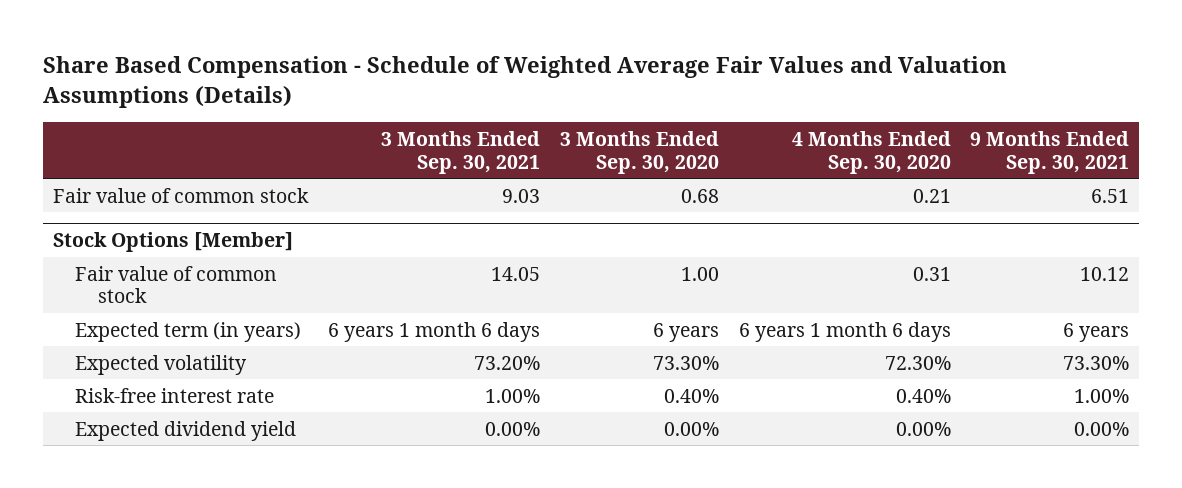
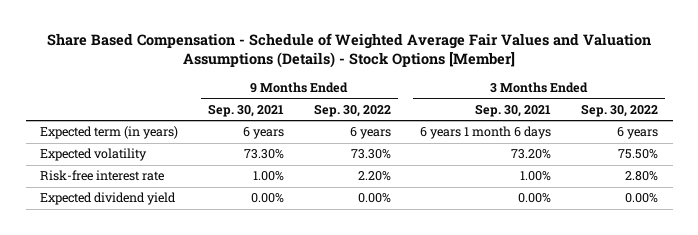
- Share Based Compensation - Schedule of Weighted Average Fair Values and Valuation Assumptions (Details)
+ Share Based Compensation - Schedule of Weighted Average Fair Values and Valuation Assumptions (Details) - Stock Options [Member]
- | 3 Months Ended Sep. 30, 2021 | 3 Months Ended Sep. 30, 2020 | 4 Months Ended Sep. 30, 2020 | 9 Months Ended Sep. 30, 2021
+ | 9 Months Ended Sep. 30, 2021 | 9 Months Ended Sep. 30, 2022 | 3 Months Ended Sep. 30, 2021 | 3 Months Ended Sep. 30, 2022
- Fair value of common stock | 9.03 | 0.68 | 0.21 | 6.51
- Stock Options [Member]
- Fair value of common stock | 14.05 | 1.00 | 0.31 | 10.12

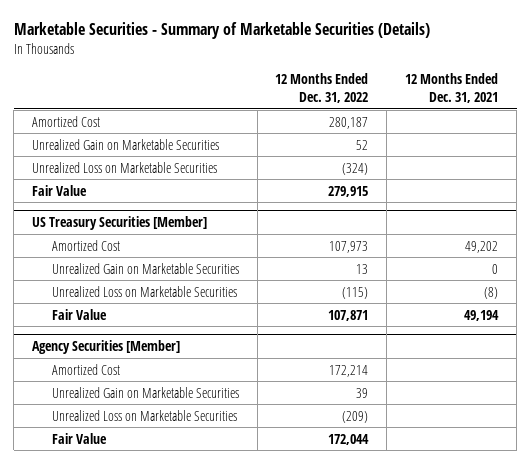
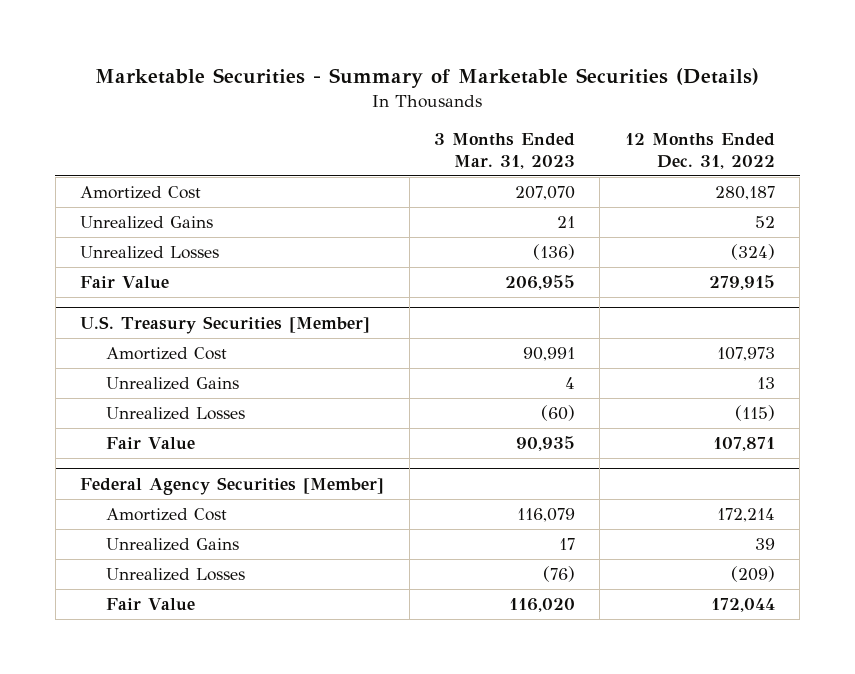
- | 12 Months Ended Dec. 31, 2022 | 12 Months Ended Dec. 31, 2021
+ | 3 Months Ended Mar. 31, 2023 | 12 Months Ended Dec. 31, 2022
- Unrealized Gain on Marketable Securities | 52 |
- Unrealized Loss on Marketable Securities | (324) |
+ Unrealized Gains | 21 | 52
+ Unrealized Losses | (136) | (324)
- US Treasury Securities [Member]
+ U.S. Treasury Securities [Member]
- Unrealized Gain on Marketable Securities | 13 | 0
- Unrealized Loss on Marketable Securities | (115) | (8)
+ Unrealized Gains | 4 | 13
+ Unrealized Losses | (60) | (115)
- Agency Securities [Member]
+ Federal Agency Securities [Member]
- Unrealized Gain on Marketable Securities | 39 |
- Unrealized Loss on Marketable Securities | (209) |
+ Unrealized Gains | 17 | 39
+ Unrealized Losses | (76) | (209)

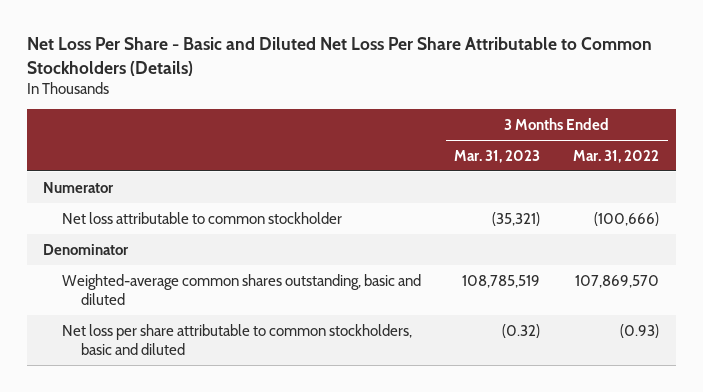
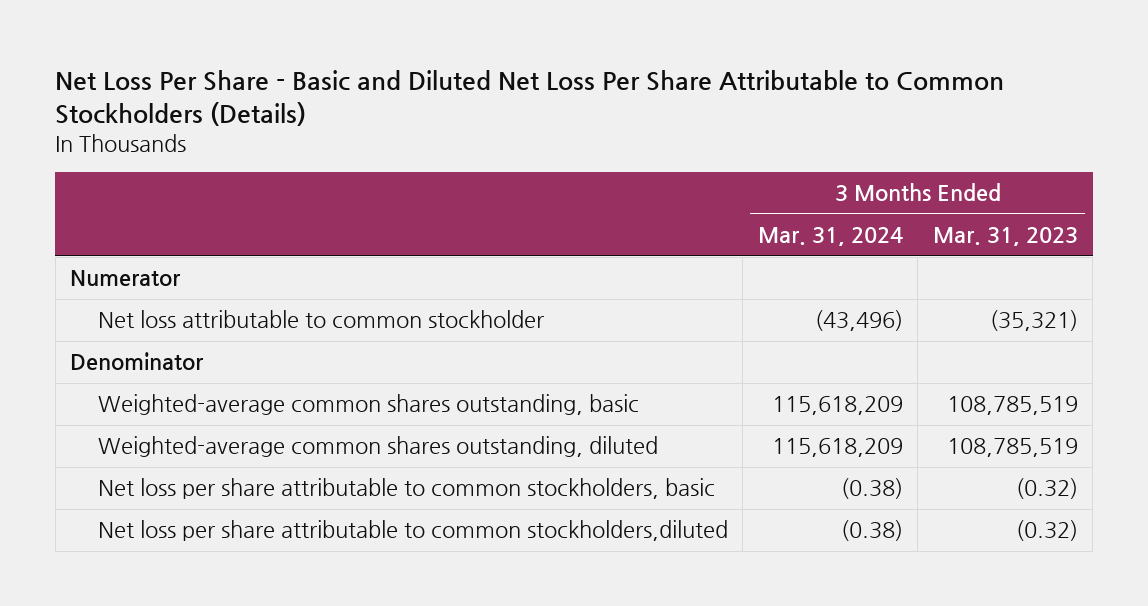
- | 3 Months Ended Mar. 31, 2023 | 3 Months Ended Mar. 31, 2022
+ | 3 Months Ended Mar. 31, 2024 | 3 Months Ended Mar. 31, 2023
- Weighted-average common shares outstanding, basic and diluted | 108,785,519 | 107,869,570
- Net loss per share attributable to common stockholders, basic and diluted | (0.32) | (0.93)
+ Weighted-average common shares outstanding, basic | 115,618,209 | 108,785,519
+ Weighted-average common shares outstanding, diluted | 115,618,209 | 108,785,519
+ Net loss per share attributable to common stockholders, basic | (0.38) | (0.32)
+ Net loss per share attributable to common stockholders,diluted | (0.38) | (0.32)

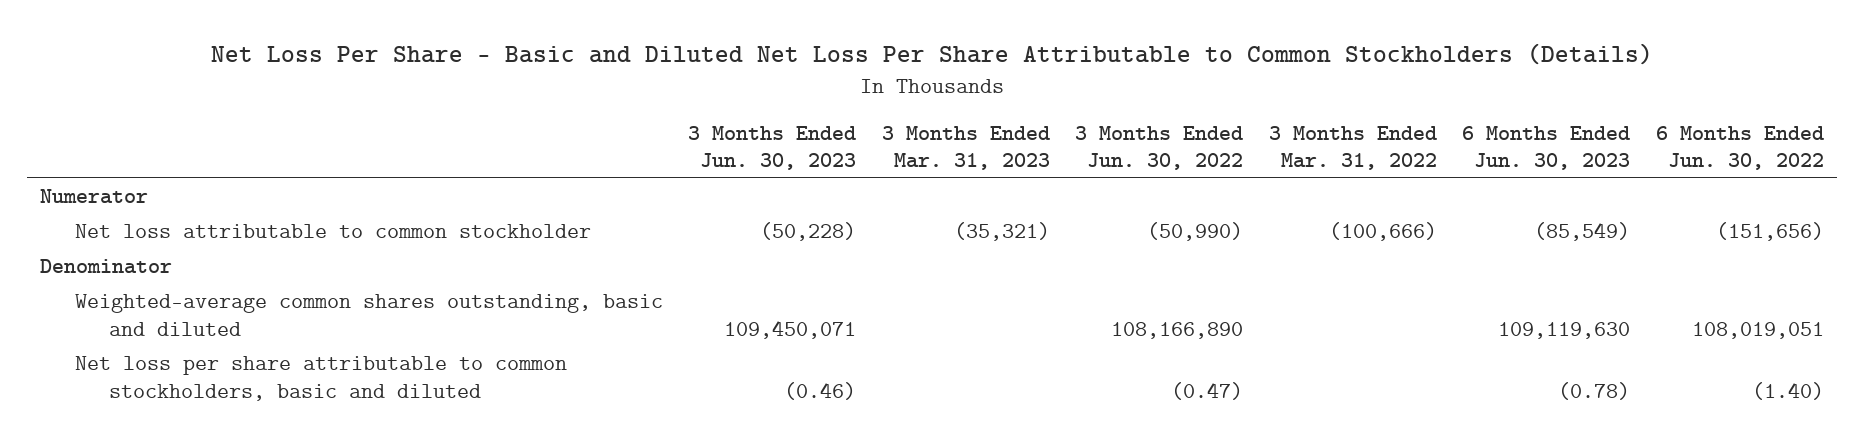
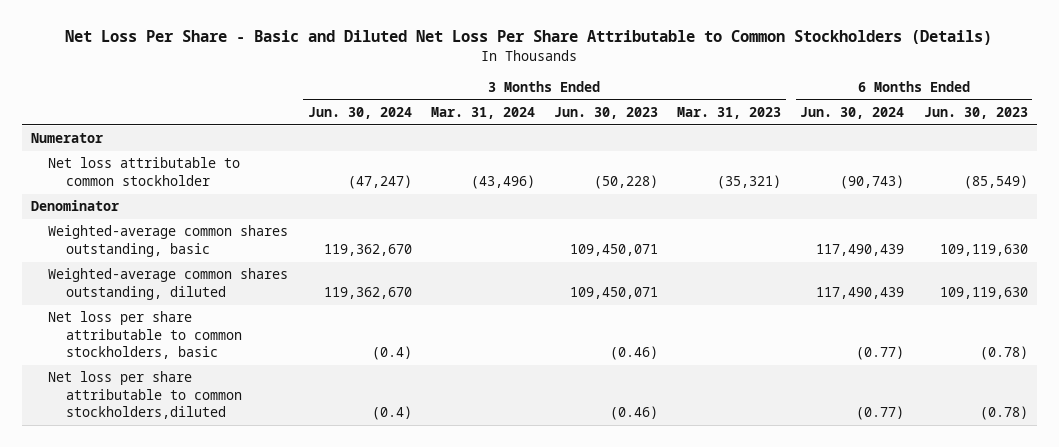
- | 3 Months Ended Jun. 30, 2023 | 3 Months Ended Mar. 31, 2023 | 3 Months Ended Jun. 30, 2022 | 3 Months Ended Mar. 31, 2022 | 6 Months Ended Jun. 30, 2023 | 6 Months Ended Jun. 30, 2022
+ | 3 Months Ended Jun. 30, 2024 | 3 Months Ended Mar. 31, 2024 | 3 Months Ended Jun. 30, 2023 | 3 Months Ended Mar. 31, 2023 | 6 Months Ended Jun. 30, 2024 | 6 Months Ended Jun. 30, 2023
- Weighted-average common shares outstanding, basic and diluted | 109,450,071 | | 108,166,890 | | 109,119,630 | 108,019,051
- Net loss per share attributable to common stockholders, basic and diluted | (0.46) | | (0.47) | | (0.78) | (1.40)
+ Weighted-average common shares outstanding, basic | 119,362,670 | | 109,450,071 | | 117,490,439 | 109,119,630
+ Weighted-average common shares outstanding, diluted | 119,362,670 | | 109,450,071 | | 117,490,439 | 109,119,630
+ Net loss per share attributable to common stockholders, basic | (0.4) | | (0.46) | | (0.77) | (0.78)
+ Net loss per share attributable to common stockholders,diluted | (0.4) | | (0.46) | | (0.77) | (0.78)

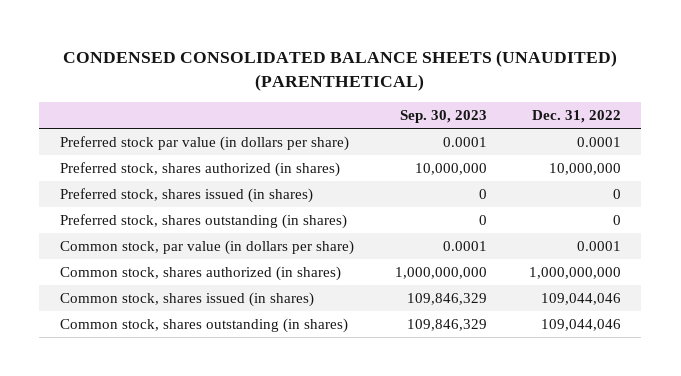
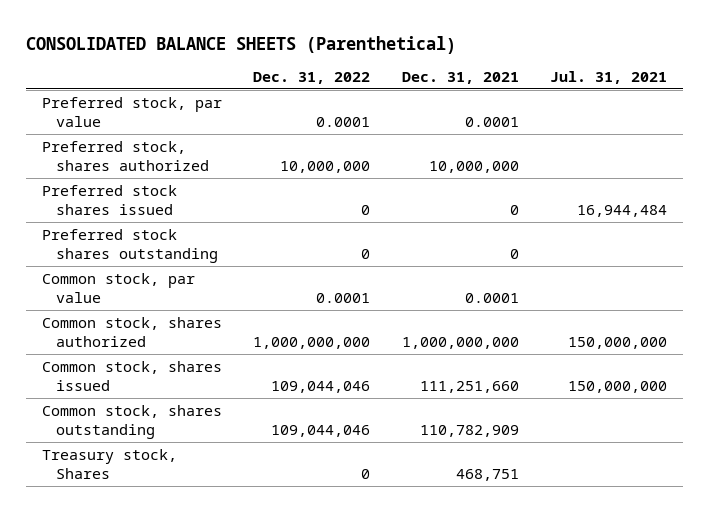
- CONDENSED CONSOLIDATED BALANCE SHEETS (UNAUDITED) (PARENTHETICAL)
+ CONSOLIDATED BALANCE SHEETS (Parenthetical)
- | Sep. 30, 2023 | Dec. 31, 2022
+ | Dec. 31, 2022 | Dec. 31, 2021 | Jul. 31, 2021
- Preferred stock par value (in dollars per share) | 0.0001 | 0.0001
- Preferred stock, shares authorized (in shares) | 10,000,000 | 10,000,000
- Preferred stock, shares issued (in shares) | 0 | 0
- Preferred stock, shares outstanding (in shares) | 0 | 0
- Common stock, par value (in dollars per share) | 0.0001 | 0.0001
- Common stock, shares authorized (in shares) | 1,000,000,000 | 1,000,000,000
- Common stock, shares issued (in shares) | 109,846,329 | 109,044,046
- Common stock, shares outstanding (in shares) | 109,846,329 | 109,044,046
+ Preferred stock, par value | 0.0001 | 0.0001 |
+ Preferred stock, shares authorized | 10,000,000 | 10,000,000 |
+ Preferred stock shares issued | 0 | 0 | 16,944,484
+ Preferred stock shares outstanding | 0 | 0 |
+ Common stock, par value | 0.0001 | 0.0001 |
+ Common stock, shares authorized | 1,000,000,000 | 1,000,000,000 | 150,000,000
+ Common stock, shares issued | 109,044,046 | 111,251,660 | 150,000,000
+ Common stock, shares outstanding | 109,044,046 | 110,782,909 |
+ Treasury stock, Shares | 0 | 468,751 |

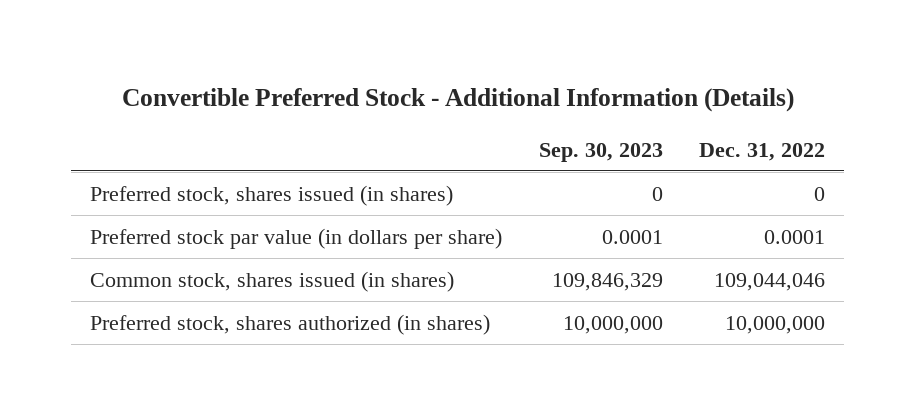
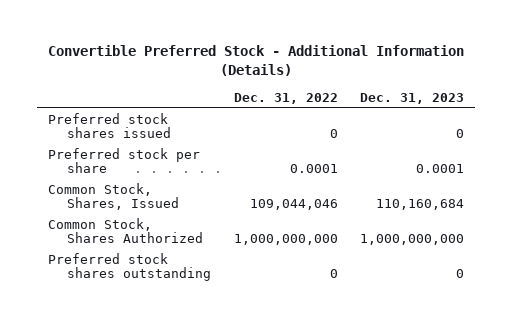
- | Sep. 30, 2023 | Dec. 31, 2022
+ | Dec. 31, 2022 | Dec. 31, 2023
- Preferred stock, shares issued (in shares) | 0 | 0
- Preferred stock par value (in dollars per share) | 0.0001 | 0.0001
- Common stock, shares issued (in shares) | 109,846,329 | 109,044,046
- Preferred stock, shares authorized (in shares) | 10,000,000 | 10,000,000
+ Preferred stock shares issued | 0 | 0
+ Preferred stock per share | 0.0001 | 0.0001
+ Common Stock, Shares, Issued | 109,044,046 | 110,160,684
+ Common Stock, Shares Authorized | 1,000,000,000 | 1,000,000,000
+ Preferred stock shares outstanding | 0 | 0

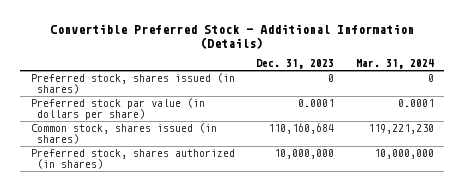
- | Dec. 31, 2022 | Dec. 31, 2023
+ | Dec. 31, 2023 | Mar. 31, 2024
- Preferred stock shares issued | 0 | 0
- Preferred stock per share | 0.0001 | 0.0001
- Common Stock, Shares, Issued | 109,044,046 | 110,160,684
- Common Stock, Shares Authorized | 1,000,000,000 | 1,000,000,000
- Preferred stock shares outstanding | 0 | 0
+ Preferred stock, shares issued (in shares) | 0 | 0
+ Preferred stock par value (in dollars per share) | 0.0001 | 0.0001
+ Common stock, shares issued (in shares) | 110,160,684 | 119,221,230
+ Preferred stock, shares authorized (in shares) | 10,000,000 | 10,000,000

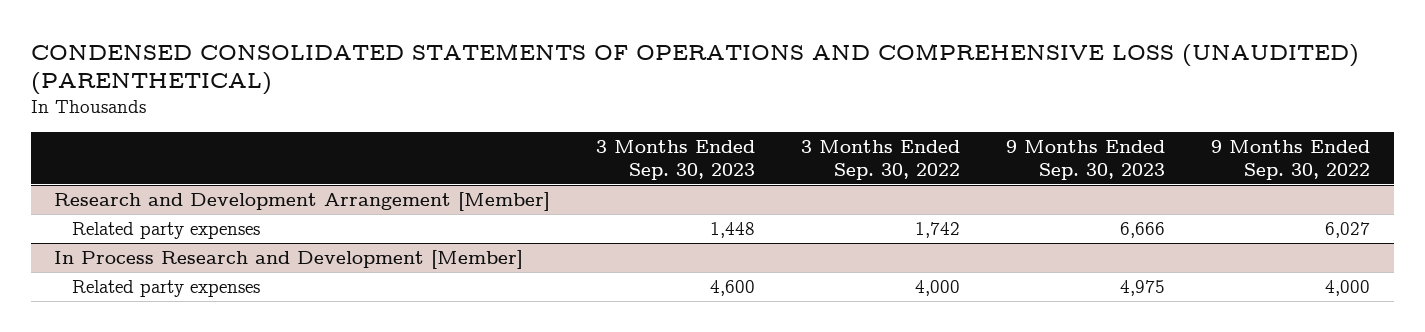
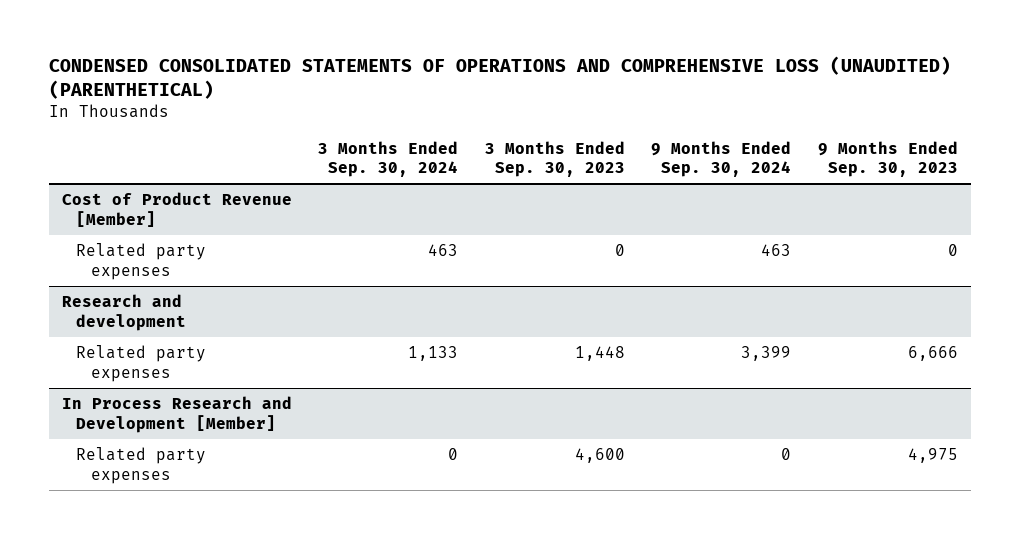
- | 3 Months Ended Sep. 30, 2023 | 3 Months Ended Sep. 30, 2022 | 9 Months Ended Sep. 30, 2023 | 9 Months Ended Sep. 30, 2022
+ | 3 Months Ended Sep. 30, 2024 | 3 Months Ended Sep. 30, 2023 | 9 Months Ended Sep. 30, 2024 | 9 Months Ended Sep. 30, 2023
- Research and Development Arrangement [Member]
+ Cost of Product Revenue [Member]
+ Related party expenses | 463 | 0 | 463 | 0
+ Research and development

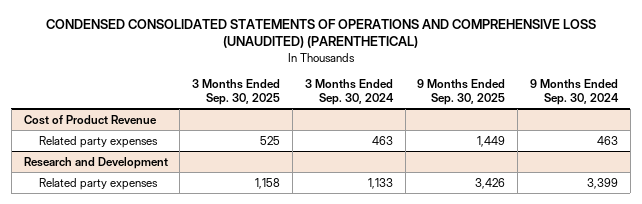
- | 3 Months Ended Sep. 30, 2024 | 3 Months Ended Sep. 30, 2023 | 9 Months Ended Sep. 30, 2024 | 9 Months Ended Sep. 30, 2023
+ | 3 Months Ended Sep. 30, 2025 | 3 Months Ended Sep. 30, 2024 | 9 Months Ended Sep. 30, 2025 | 9 Months Ended Sep. 30, 2024
- Cost of Product Revenue [Member]
+ Cost of Product Revenue
- Research and development
+ Research and Development
- In Process Research and Development [Member]
- Related party expenses | 0 | 4,600 | 0 | 4,975

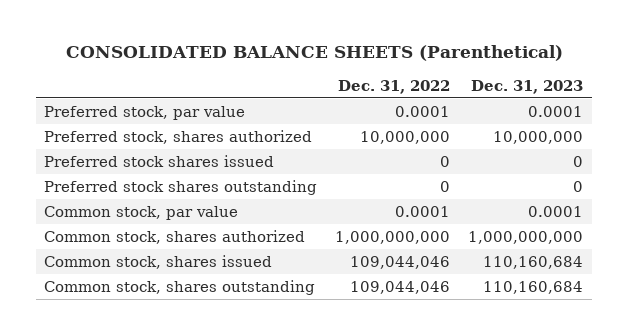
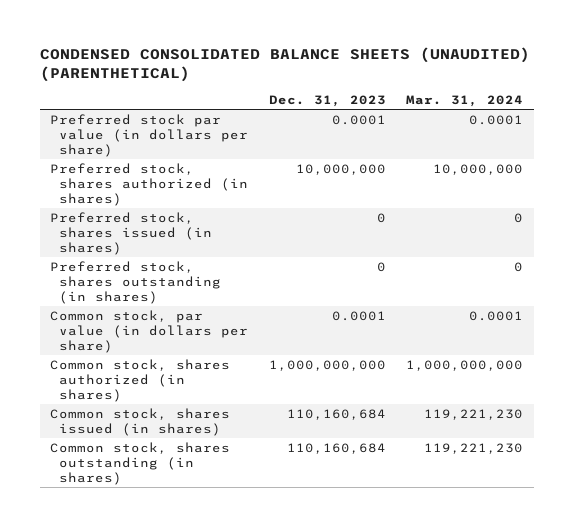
- CONSOLIDATED BALANCE SHEETS (Parenthetical)
+ CONDENSED CONSOLIDATED BALANCE SHEETS (UNAUDITED) (PARENTHETICAL)
- | Dec. 31, 2022 | Dec. 31, 2023
+ | Dec. 31, 2023 | Mar. 31, 2024
- Preferred stock, par value | 0.0001 | 0.0001
- Preferred stock, shares authorized | 10,000,000 | 10,000,000
- Preferred stock shares issued | 0 | 0
- Preferred stock shares outstanding | 0 | 0
- Common stock, par value | 0.0001 | 0.0001
- Common stock, shares authorized | 1,000,000,000 | 1,000,000,000
- Common stock, shares issued | 109,044,046 | 110,160,684
- Common stock, shares outstanding | 109,044,046 | 110,160,684
+ Preferred stock par value (in dollars per share) | 0.0001 | 0.0001
+ Preferred stock, shares authorized (in shares) | 10,000,000 | 10,000,000
+ Preferred stock, shares issued (in shares) | 0 | 0
+ Preferred stock, shares outstanding (in shares) | 0 | 0
+ Common stock, par value (in dollars per share) | 0.0001 | 0.0001
+ Common stock, shares authorized (in shares) | 1,000,000,000 | 1,000,000,000
+ Common stock, shares issued (in shares) | 110,160,684 | 119,221,230
+ Common stock, shares outstanding (in shares) | 110,160,684 | 119,221,230

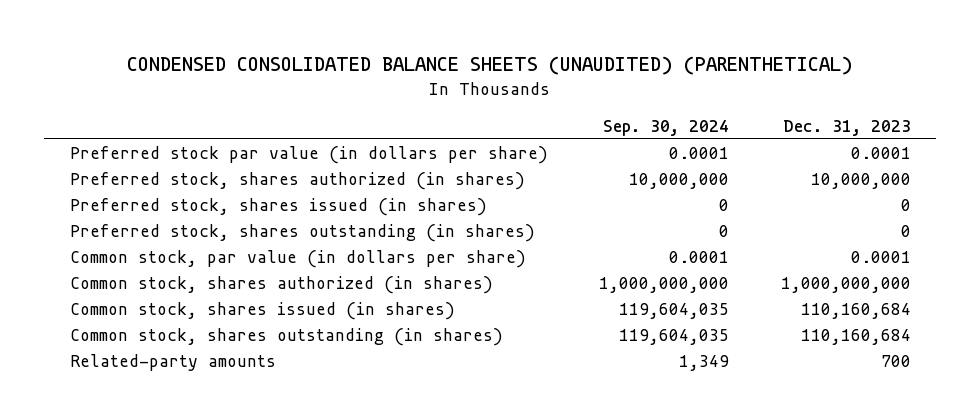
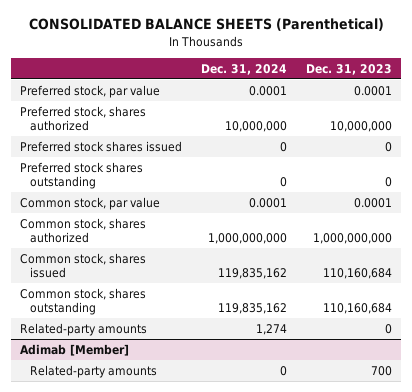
- CONDENSED CONSOLIDATED BALANCE SHEETS (UNAUDITED) (PARENTHETICAL)
+ CONSOLIDATED BALANCE SHEETS (Parenthetical)
- | Sep. 30, 2024 | Dec. 31, 2023
+ | Dec. 31, 2024 | Dec. 31, 2023
- Preferred stock par value (in dollars per share) | 0.0001 | 0.0001
- Preferred stock, shares authorized (in shares) | 10,000,000 | 10,000,000
- Preferred stock, shares issued (in shares) | 0 | 0
- Preferred stock, shares outstanding (in shares) | 0 | 0
- Common stock, par value (in dollars per share) | 0.0001 | 0.0001
- Common stock, shares authorized (in shares) | 1,000,000,000 | 1,000,000,000
- Common stock, shares issued (in shares) | 119,604,035 | 110,160,684
- Common stock, shares outstanding (in shares) | 119,604,035 | 110,160,684
+ Preferred stock, par value | 0.0001 | 0.0001
+ Preferred stock, shares authorized | 10,000,000 | 10,000,000
+ Preferred stock shares issued | 0 | 0
+ Preferred stock shares outstanding | 0 | 0
+ Common stock, par value | 0.0001 | 0.0001
+ Common stock, shares authorized | 1,000,000,000 | 1,000,000,000
+ Common stock, shares issued | 119,835,162 | 110,160,684
+ Common stock, shares outstanding | 119,835,162 | 110,160,684
+ Related-party amounts | 1,274 | 0
+ Adimab [Member]

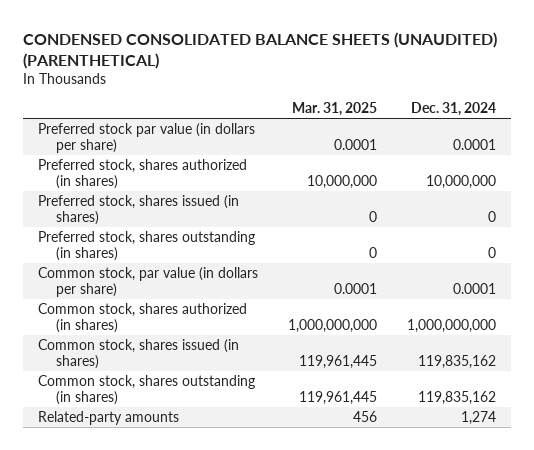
- CONSOLIDATED BALANCE SHEETS (Parenthetical)
+ CONDENSED CONSOLIDATED BALANCE SHEETS (UNAUDITED) (PARENTHETICAL)
- | Dec. 31, 2024 | Dec. 31, 2023
+ | Mar. 31, 2025 | Dec. 31, 2024
- Preferred stock, par value | 0.0001 | 0.0001
- Preferred stock, shares authorized | 10,000,000 | 10,000,000
- Preferred stock shares issued | 0 | 0
- Preferred stock shares outstanding | 0 | 0
- Common stock, par value | 0.0001 | 0.0001
- Common stock, shares authorized | 1,000,000,000 | 1,000,000,000
- Common stock, shares issued | 119,835,162 | 110,160,684
- Common stock, shares outstanding | 119,835,162 | 110,160,684
+ Preferred stock par value (in dollars per share) | 0.0001 | 0.0001
+ Preferred stock, shares authorized (in shares) | 10,000,000 | 10,000,000
+ Preferred stock, shares issued (in shares) | 0 | 0
+ Preferred stock, shares outstanding (in shares) | 0 | 0
+ Common stock, par value (in dollars per share) | 0.0001 | 0.0001
+ Common stock, shares authorized (in shares) | 1,000,000,000 | 1,000,000,000
+ Common stock, shares issued (in shares) | 119,961,445 | 119,835,162
+ Common stock, shares outstanding (in shares) | 119,961,445 | 119,835,162
- Adimab [Member]
- Related-party amounts | 0 | 700

